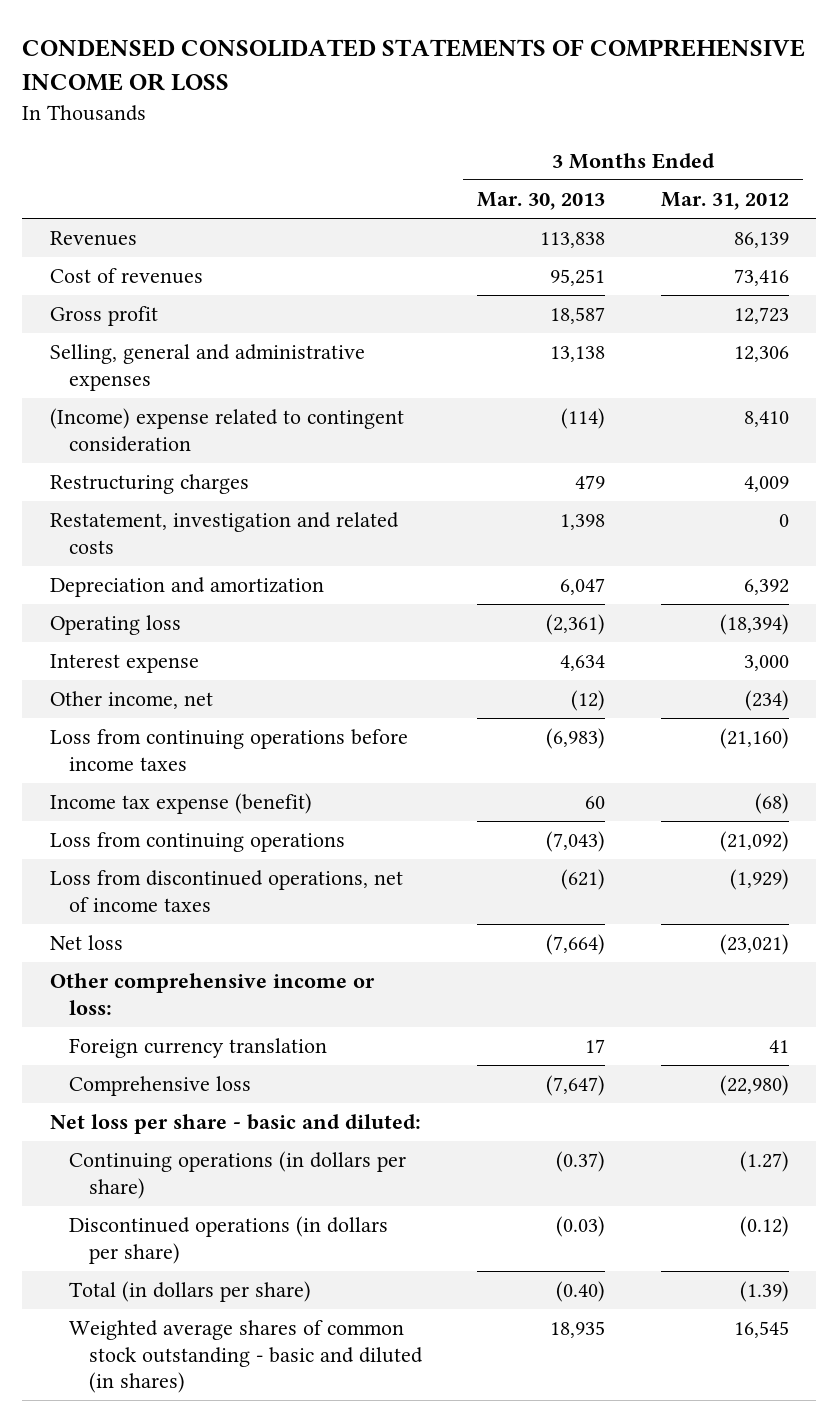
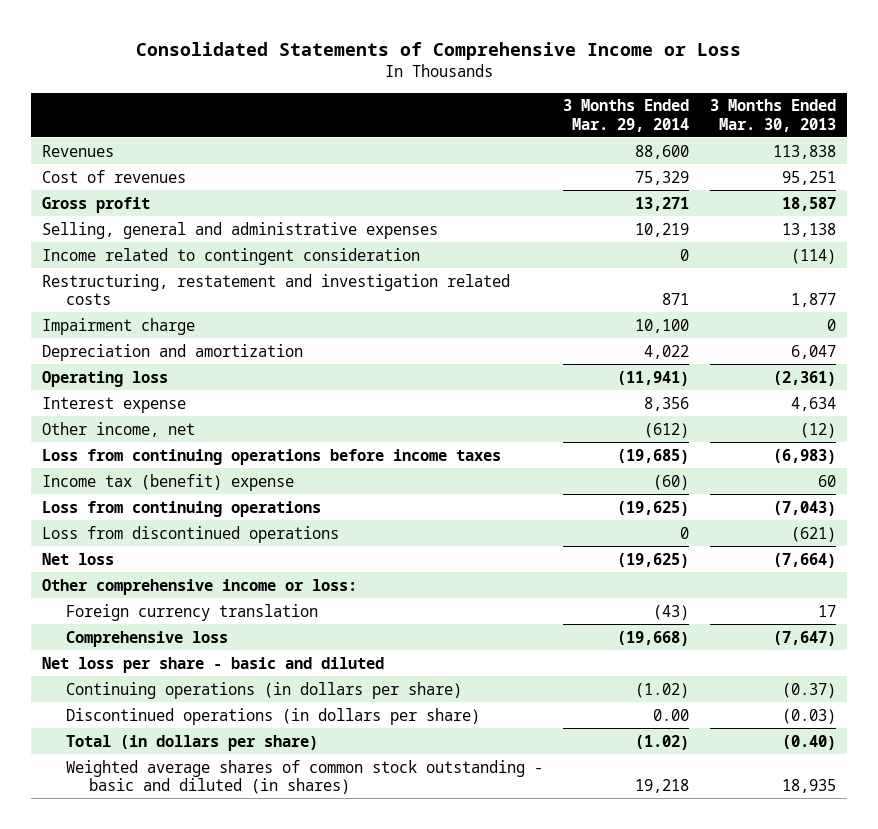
- CONDENSED CONSOLIDATED STATEMENTS OF COMPREHENSIVE INCOME OR LOSS
+ Consolidated Statements of Comprehensive Income or Loss
- | 3 Months Ended Mar. 30, 2013 | 3 Months Ended Mar. 31, 2012
+ | 3 Months Ended Mar. 29, 2014 | 3 Months Ended Mar. 30, 2013
- (Income) expense related to contingent consideration | (114) | 8,410
- Restructuring charges | 479 | 4,009
- Restatement, investigation and related costs | 1,398 | 0
+ Income related to contingent consideration | 0 | (114)
+ Restructuring, restatement and investigation related costs | 871 | 1,877
+ Impairment charge | 10,100 | 0
- Income tax expense (benefit) | 60 | (68)
+ Income tax (benefit) expense | (60) | 60
- Loss from discontinued operations, net of income taxes | (621) | (1,929)
+ Loss from discontinued operations | 0 | (621)
- Net loss per share - basic and diluted:
+ Net loss per share - basic and diluted

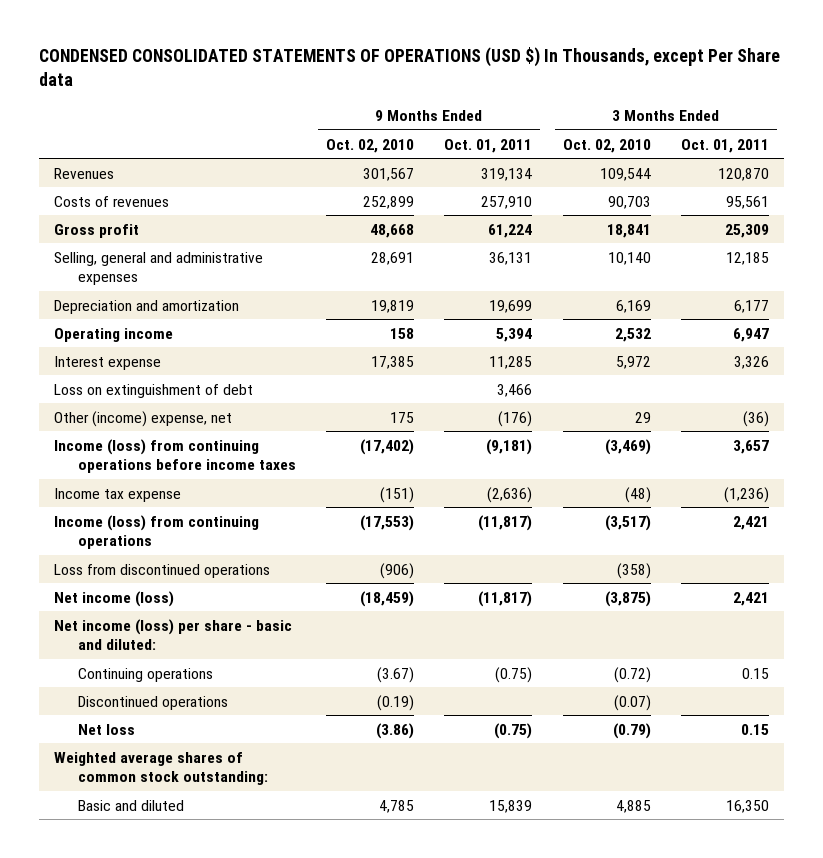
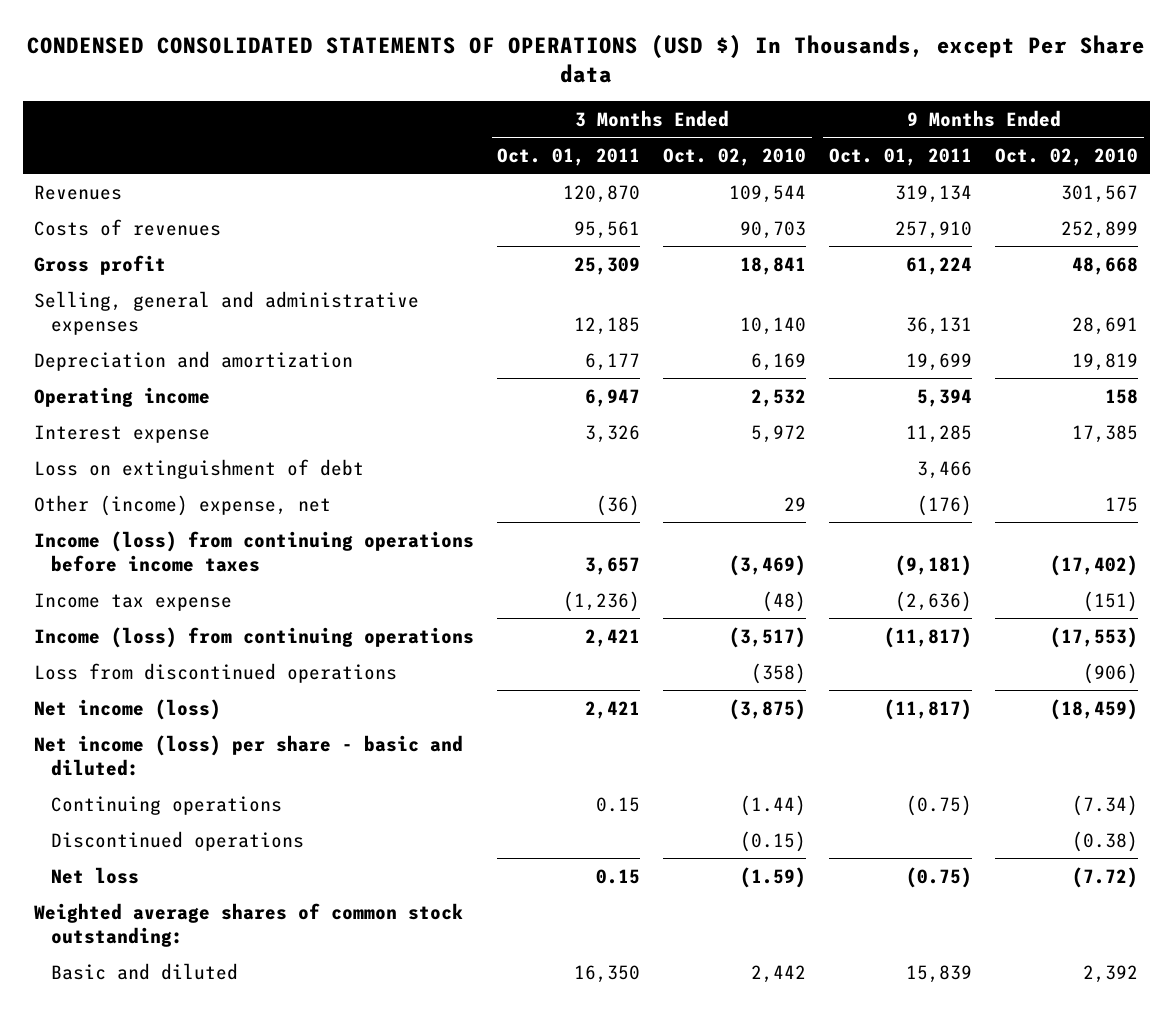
- | 9 Months Ended Oct. 02, 2010 | 9 Months Ended Oct. 01, 2011 | 3 Months Ended Oct. 02, 2010 | 3 Months Ended Oct. 01, 2011
+ | 3 Months Ended Oct. 01, 2011 | 3 Months Ended Oct. 02, 2010 | 9 Months Ended Oct. 01, 2011 | 9 Months Ended Oct. 02, 2010
- Continuing operations | (3.67) | (0.75) | (0.72) | 0.15
- Discontinued operations | (0.19) | | (0.07) |
- Net loss | (3.86) | (0.75) | (0.79) | 0.15
+ Continuing operations | 0.15 | (1.44) | (0.75) | (7.34)
+ Discontinued operations | | (0.15) | | (0.38)
+ Net loss | 0.15 | (1.59) | (0.75) | (7.72)
- Basic and diluted | 4,785 | 15,839 | 4,885 | 16,350
+ Basic and diluted | 16,350 | 2,442 | 15,839 | 2,392

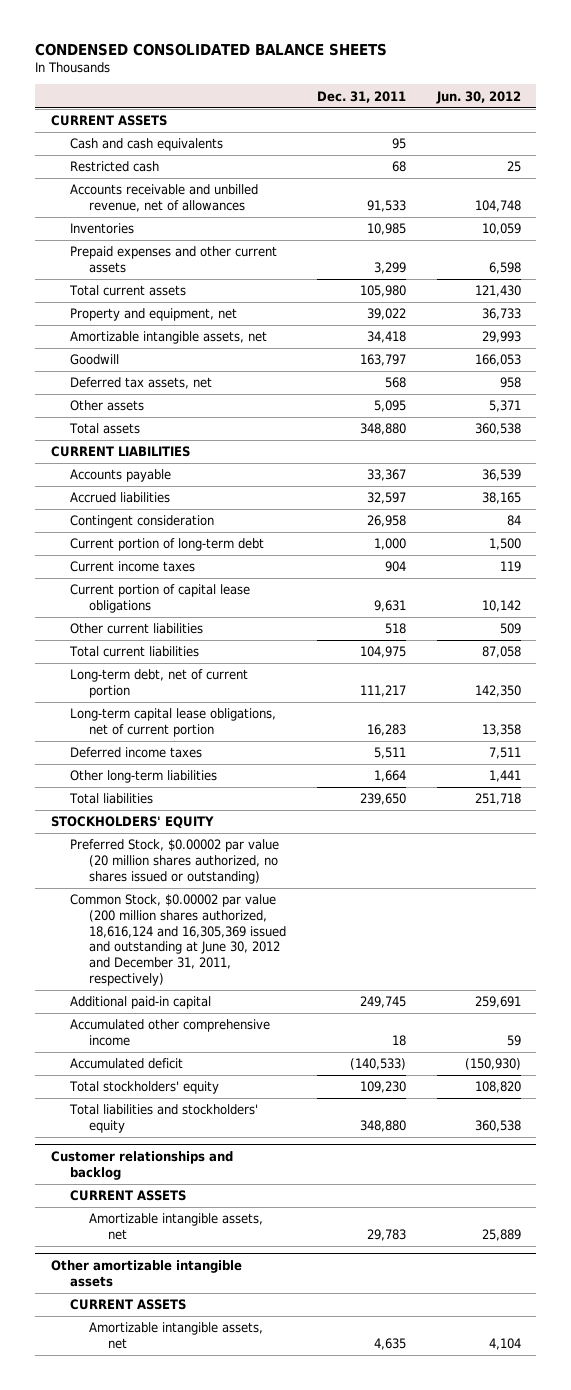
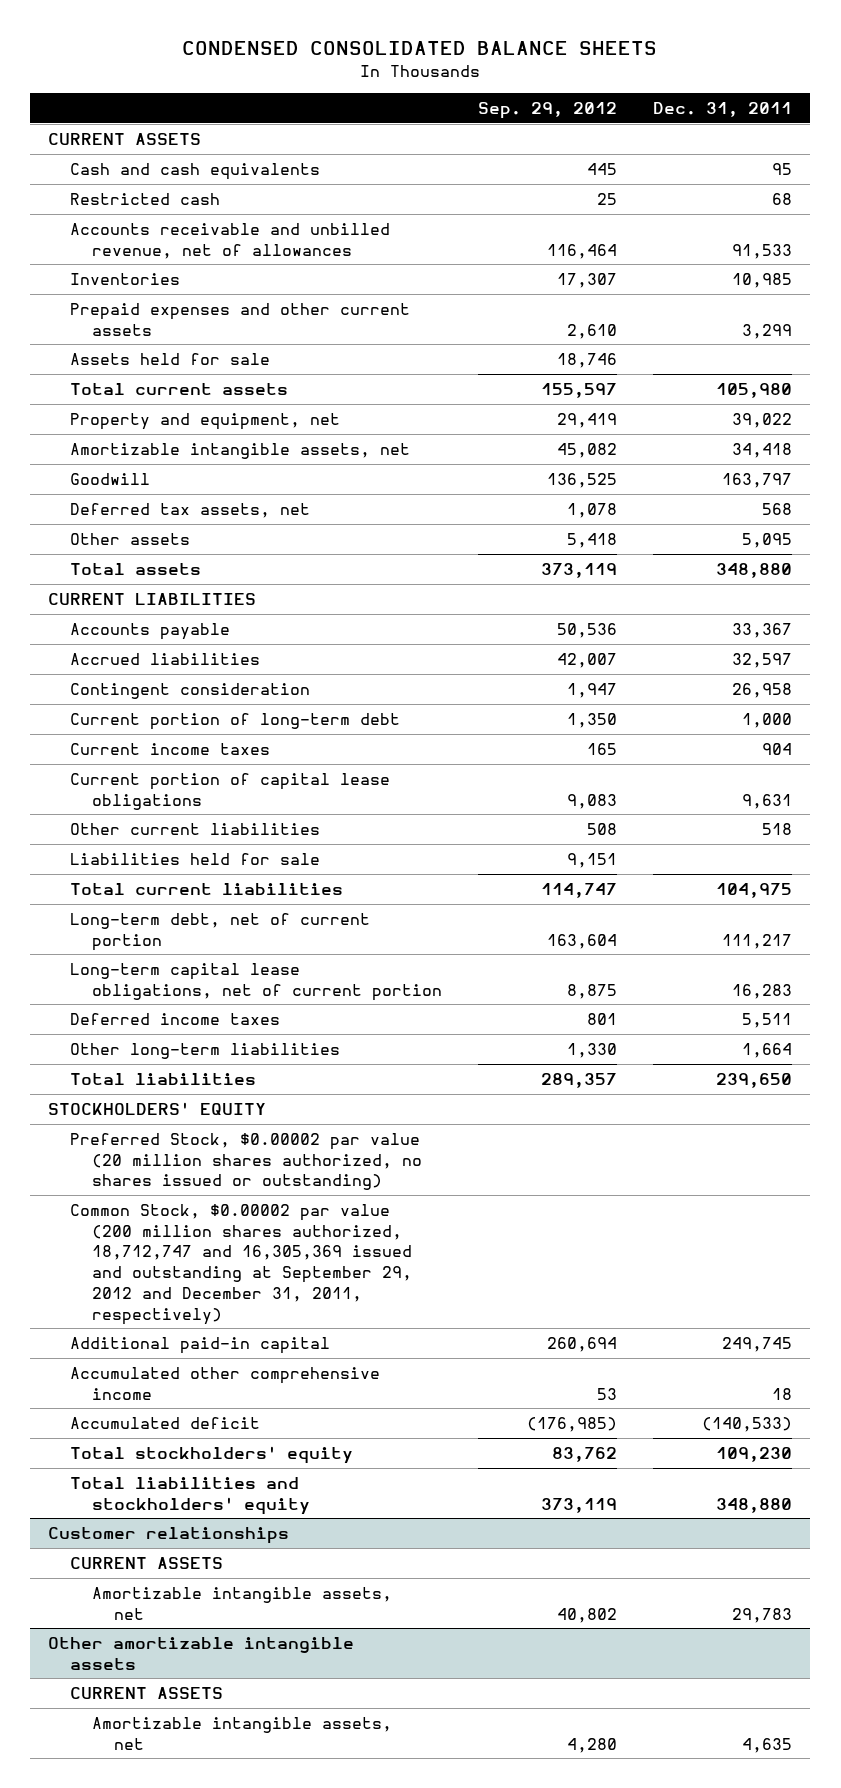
- | Dec. 31, 2011 | Jun. 30, 2012
+ | Sep. 29, 2012 | Dec. 31, 2011
+ Assets held for sale | 18,746 |
+ Liabilities held for sale | 9,151 |
- Common Stock, $0.00002 par value (200 million shares authorized, 18,616,124 and 16,305,369 issued and outstanding at June 30, 2012 and December 31, 2011, respectively)
+ Common Stock, $0.00002 par value (200 million shares authorized, 18,712,747 and 16,305,369 issued and outstanding at September 29, 2012 and December 31, 2011, respectively)
- Customer relationships and backlog
+ Customer relationships

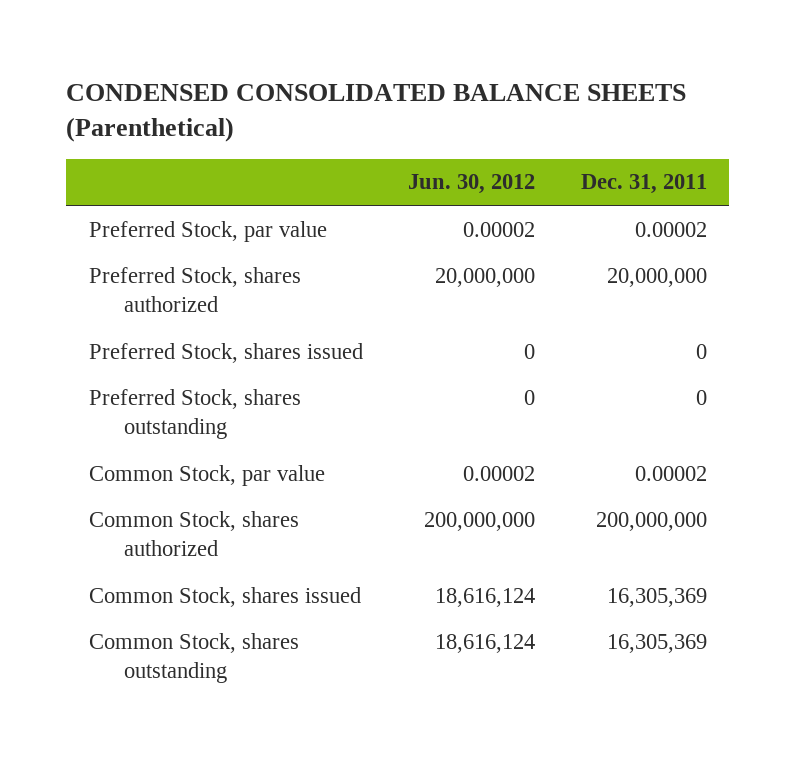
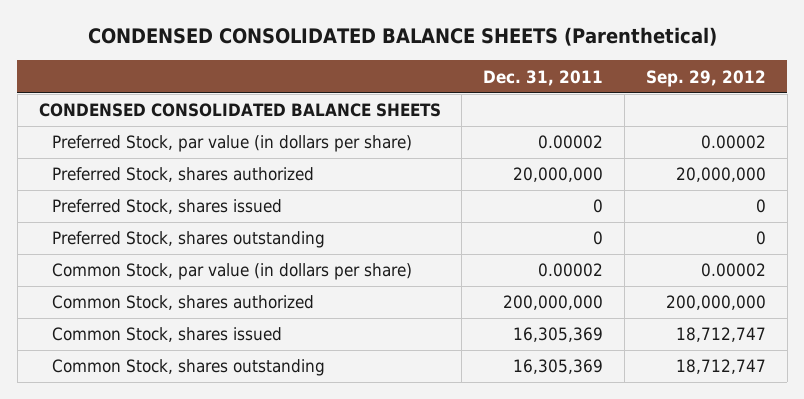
- | Jun. 30, 2012 | Dec. 31, 2011
+ | Dec. 31, 2011 | Sep. 29, 2012
- Preferred Stock, par value | 0.00002 | 0.00002
+ CONDENSED CONSOLIDATED BALANCE SHEETS
+ Preferred Stock, par value (in dollars per share) | 0.00002 | 0.00002
- Common Stock, par value | 0.00002 | 0.00002
+ Common Stock, par value (in dollars per share) | 0.00002 | 0.00002

